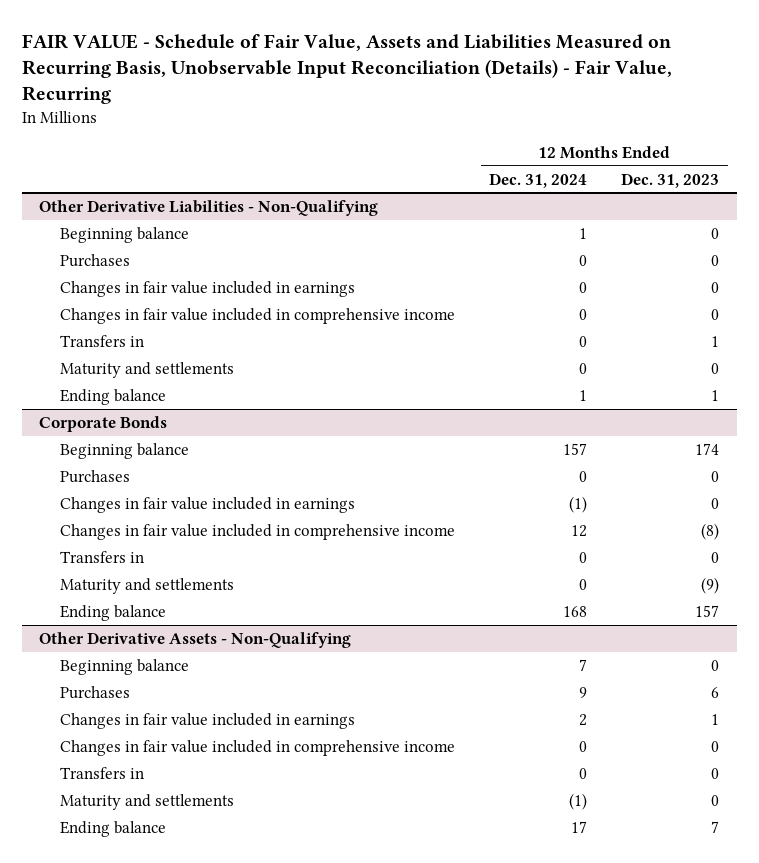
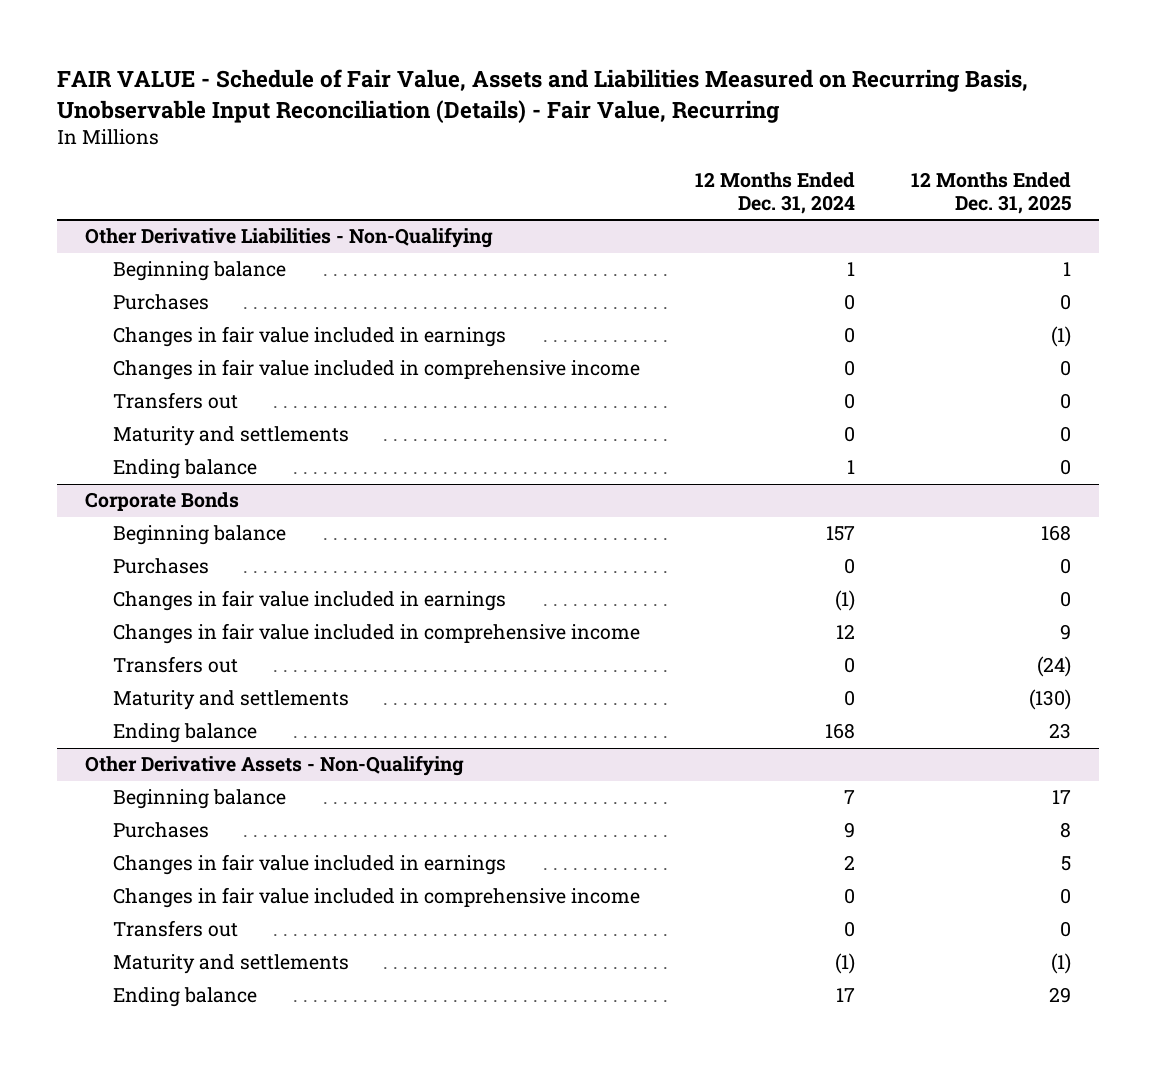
- | 12 Months Ended Dec. 31, 2024 | 12 Months Ended Dec. 31, 2023
+ | 12 Months Ended Dec. 31, 2024 | 12 Months Ended Dec. 31, 2025
@ Other Derivative Liabilities - Non-Qualifying
- Transfers in | 0 | 1
+ Transfers out | 0 | 0
@ Corporate Bonds
- Transfers in | 0 | 0
+ Transfers out | 0 | (24)
@ Other Derivative Assets - Non-Qualifying
- Transfers in | 0 | 0
+ Transfers out | 0 | 0

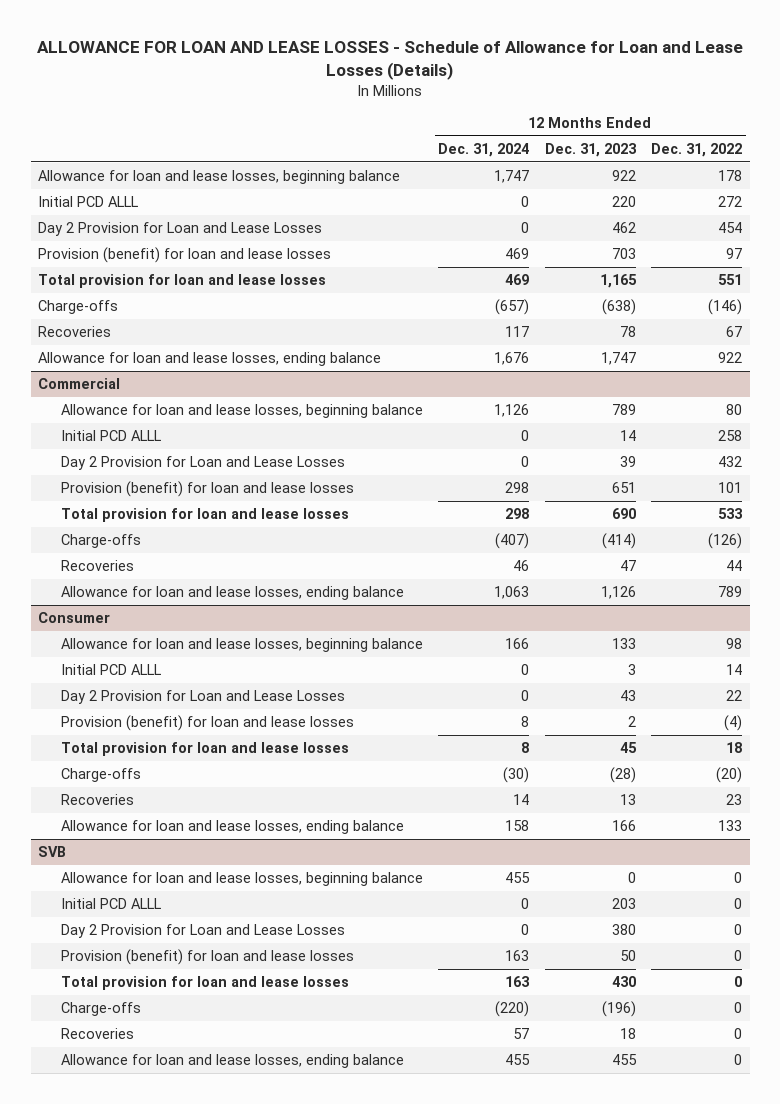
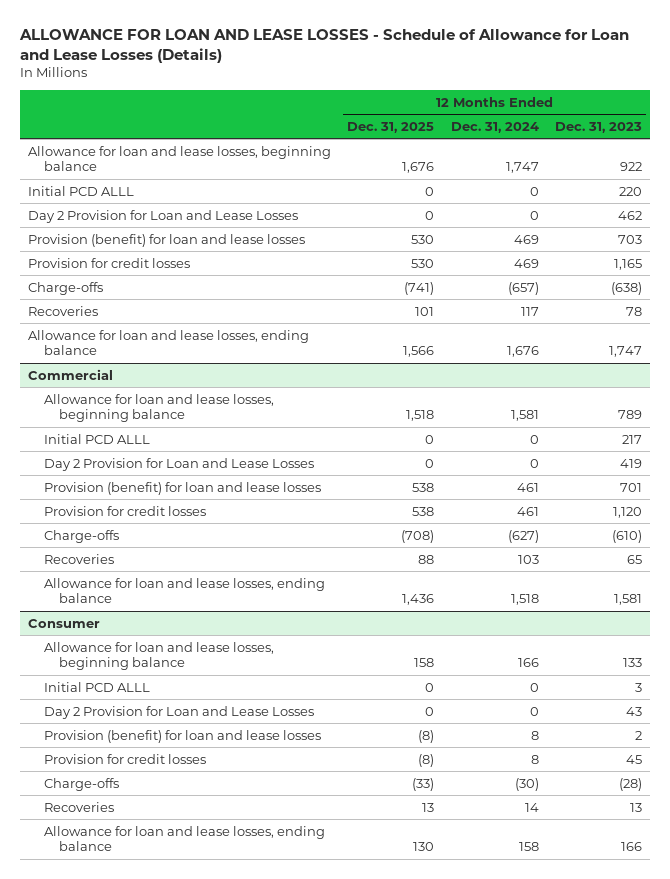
- | 12 Months Ended Dec. 31, 2024 | 12 Months Ended Dec. 31, 2023 | 12 Months Ended Dec. 31, 2022
+ | 12 Months Ended Dec. 31, 2025 | 12 Months Ended Dec. 31, 2024 | 12 Months Ended Dec. 31, 2023
- Total provision for loan and lease losses | 469 | 1,165 | 551
+ Provision for credit losses | 530 | 469 | 1,165
@ Commercial
- Allowance for loan and lease losses, beginning balance | 1,126 | 789 | 80
- Initial PCD ALLL | 0 | 14 | 258
- Day 2 Provision for Loan and Lease Losses | 0 | 39 | 432
- Provision (benefit) for loan and lease losses | 298 | 651 | 101
- Total provision for loan and lease losses | 298 | 690 | 533
- Charge-offs | (407) | (414) | (126)
- Recoveries | 46 | 47 | 44
- Allowance for loan and lease losses, ending balance | 1,063 | 1,126 | 789
+ Allowance for loan and lease losses, beginning balance | 1,518 | 1,581 | 789
+ Initial PCD ALLL | 0 | 0 | 217
+ Day 2 Provision for Loan and Lease Losses | 0 | 0 | 419
+ Provision (benefit) for loan and lease losses | 538 | 461 | 701
+ Provision for credit losses | 538 | 461 | 1,120
+ Charge-offs | (708) | (627) | (610)
+ Recoveries | 88 | 103 | 65
+ Allowance for loan and lease losses, ending balance | 1,436 | 1,518 | 1,581
@ Consumer
- Total provision for loan and lease losses | 8 | 45 | 18
+ Provision for credit losses | (8) | 8 | 45
- SVB
- Allowance for loan and lease losses, beginning balance | 455 | 0 | 0
- Initial PCD ALLL | 0 | 203 | 0
- Day 2 Provision for Loan and Lease Losses | 0 | 380 | 0
- Provision (benefit) for loan and lease losses | 163 | 50 | 0
- Total provision for loan and lease losses | 163 | 430 | 0
- Charge-offs | (220) | (196) | 0
- Recoveries | 57 | 18 | 0
- Allowance for loan and lease losses, ending balance | 455 | 455 | 0

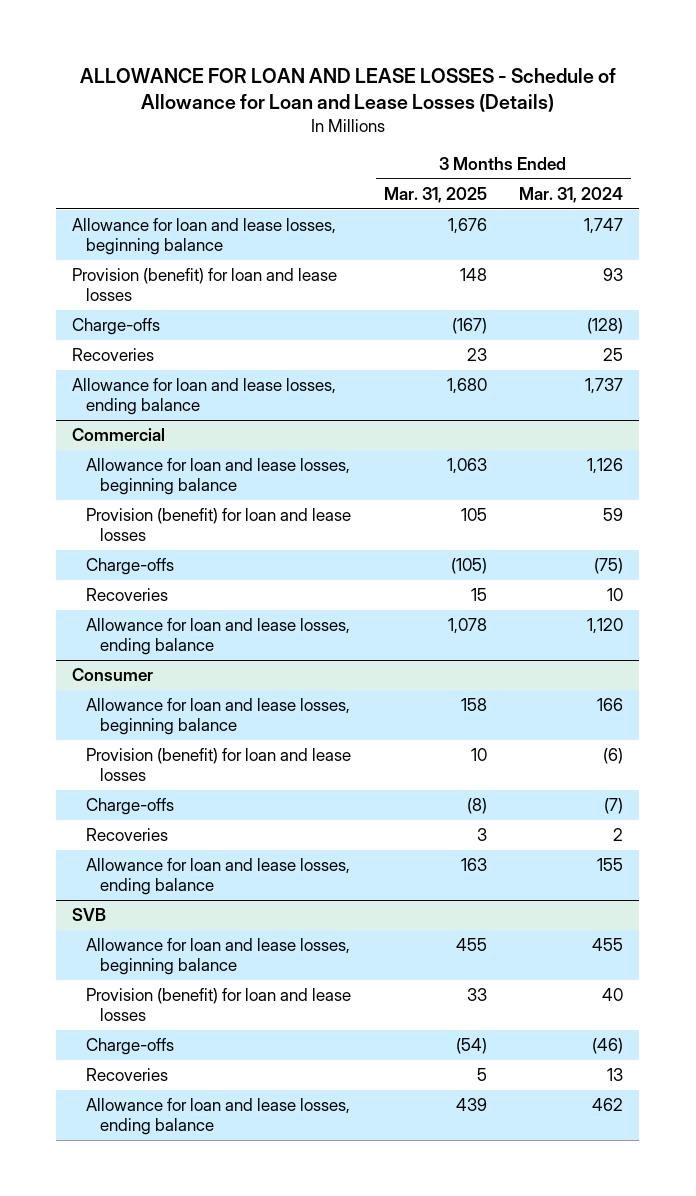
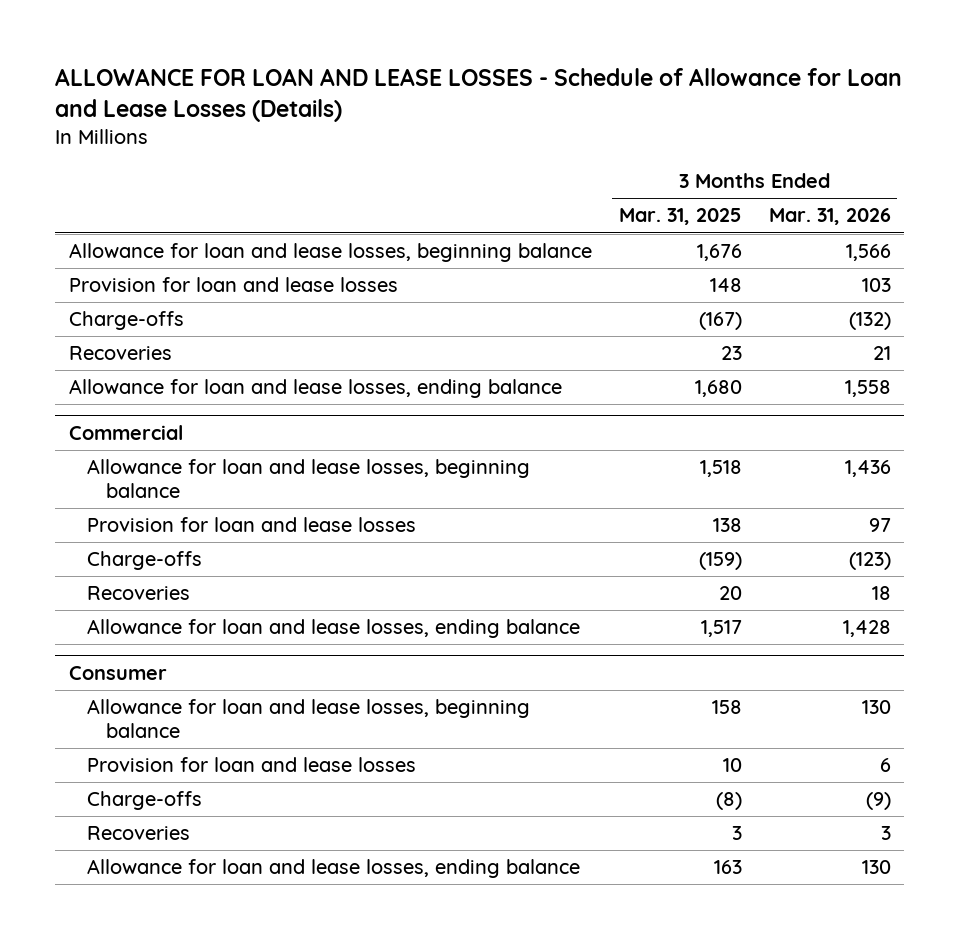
- | 3 Months Ended Mar. 31, 2025 | 3 Months Ended Mar. 31, 2024
+ | 3 Months Ended Mar. 31, 2025 | 3 Months Ended Mar. 31, 2026
- Provision (benefit) for loan and lease losses | 148 | 93
+ Provision for loan and lease losses | 148 | 103
@ Commercial
- Allowance for loan and lease losses, beginning balance | 1,063 | 1,126
- Provision (benefit) for loan and lease losses | 105 | 59
- Charge-offs | (105) | (75)
- Recoveries | 15 | 10
- Allowance for loan and lease losses, ending balance | 1,078 | 1,120
+ Allowance for loan and lease losses, beginning balance | 1,518 | 1,436
+ Provision for loan and lease losses | 138 | 97
+ Charge-offs | (159) | (123)
+ Recoveries | 20 | 18
+ Allowance for loan and lease losses, ending balance | 1,517 | 1,428
@ Consumer
- Provision (benefit) for loan and lease losses | 10 | (6)
+ Provision for loan and lease losses | 10 | 6
- SVB
- Allowance for loan and lease losses, beginning balance | 455 | 455
- Provision (benefit) for loan and lease losses | 33 | 40
- Charge-offs | (54) | (46)
- Recoveries | 5 | 13
- Allowance for loan and lease losses, ending balance | 439 | 462

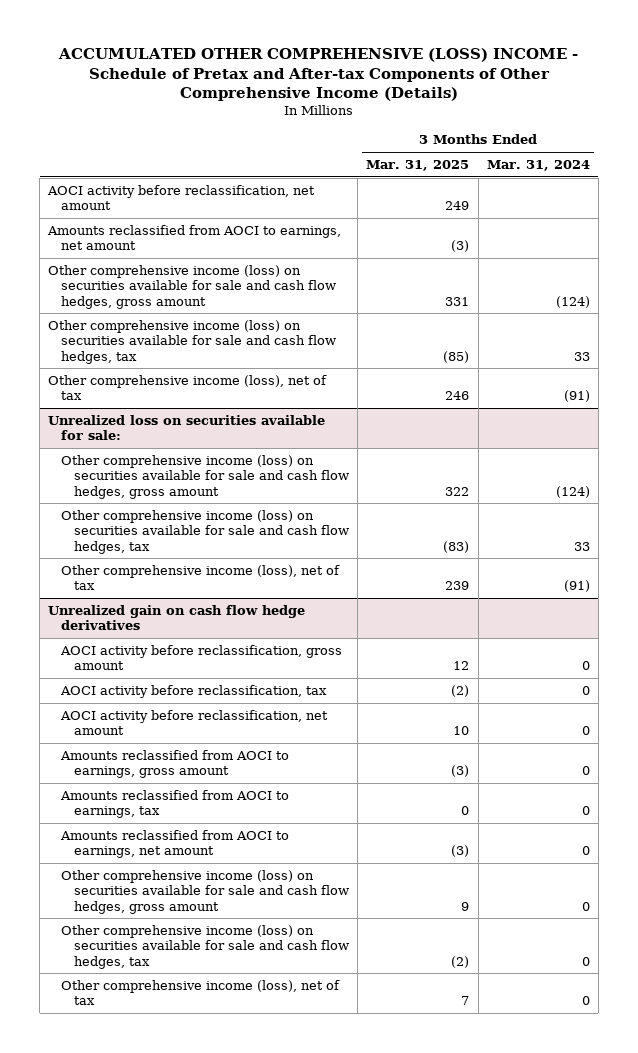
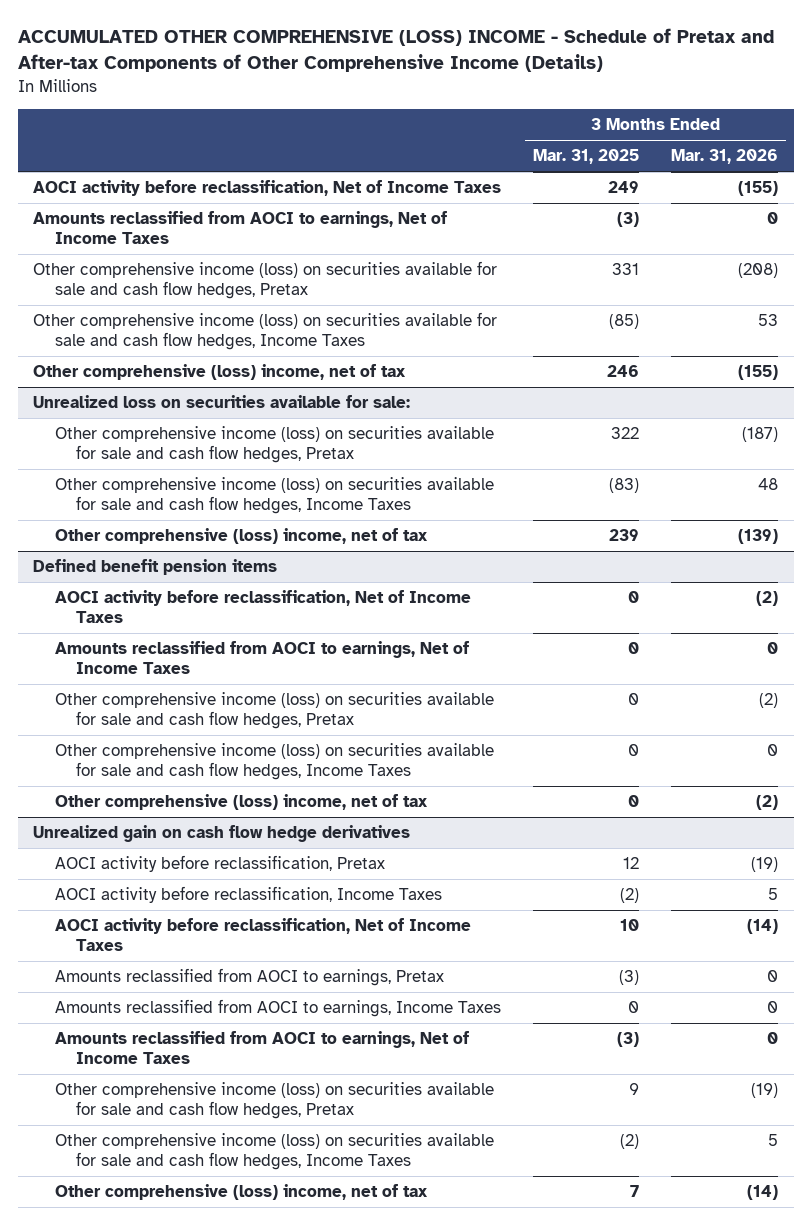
- | 3 Months Ended Mar. 31, 2025 | 3 Months Ended Mar. 31, 2024
+ | 3 Months Ended Mar. 31, 2025 | 3 Months Ended Mar. 31, 2026
- AOCI activity before reclassification, net amount | 249 |
- Amounts reclassified from AOCI to earnings, net amount | (3) |
- Other comprehensive income (loss) on securities available for sale and cash flow hedges, gross amount | 331 | (124)
- Other comprehensive income (loss) on securities available for sale and cash flow hedges, tax | (85) | 33
- Other comprehensive income (loss), net of tax | 246 | (91)
+ AOCI activity before reclassification, Net of Income Taxes | 249 | (155)
+ Amounts reclassified from AOCI to earnings, Net of Income Taxes | (3) | 0
+ Other comprehensive income (loss) on securities available for sale and cash flow hedges, Pretax | 331 | (208)
+ Other comprehensive income (loss) on securities available for sale and cash flow hedges, Income Taxes | (85) | 53
+ Other comprehensive (loss) income, net of tax | 246 | (155)
@ Unrealized loss on securities available for sale:
- Other comprehensive income (loss) on securities available for sale and cash flow hedges, gross amount | 322 | (124)
- Other comprehensive income (loss) on securities available for sale and cash flow hedges, tax | (83) | 33
- Other comprehensive income (loss), net of tax | 239 | (91)
+ Other comprehensive income (loss) on securities available for sale and cash flow hedges, Pretax | 322 | (187)
+ Other comprehensive income (loss) on securities available for sale and cash flow hedges, Income Taxes | (83) | 48
+ Other comprehensive (loss) income, net of tax | 239 | (139)
+ Defined benefit pension items
+ AOCI activity before reclassification, Net of Income Taxes | 0 | (2)
+ Amounts reclassified from AOCI to earnings, Net of Income Taxes | 0 | 0
+ Other comprehensive income (loss) on securities available for sale and cash flow hedges, Pretax | 0 | (2)
+ Other comprehensive income (loss) on securities available for sale and cash flow hedges, Income Taxes | 0 | 0
+ Other comprehensive (loss) income, net of tax | 0 | (2)
@ Unrealized gain on cash flow hedge derivatives
- AOCI activity before reclassification, gross amount | 12 | 0
- AOCI activity before reclassification, tax | (2) | 0
- AOCI activity before reclassification, net amount | 10 | 0
- Amounts reclassified from AOCI to earnings, gross amount | (3) | 0
- Amounts reclassified from AOCI to earnings, tax | 0 | 0
- Amounts reclassified from AOCI to earnings, net amount | (3) | 0
- Other comprehensive income (loss) on securities available for sale and cash flow hedges, gross amount | 9 | 0
- Other comprehensive income (loss) on securities available for sale and cash flow hedges, tax | (2) | 0
- Other comprehensive income (loss), net of tax | 7 | 0
+ AOCI activity before reclassification, Pretax | 12 | (19)
+ AOCI activity before reclassification, Income Taxes | (2) | 5
+ AOCI activity before reclassification, Net of Income Taxes | 10 | (14)
+ Amounts reclassified from AOCI to earnings, Pretax | (3) | 0
+ Amounts reclassified from AOCI to earnings, Income Taxes | 0 | 0
+ Amounts reclassified from AOCI to earnings, Net of Income Taxes | (3) | 0
+ Other comprehensive income (loss) on securities available for sale and cash flow hedges, Pretax | 9 | (19)
+ Other comprehensive income (loss) on securities available for sale and cash flow hedges, Income Taxes | (2) | 5
+ Other comprehensive (loss) income, net of tax | 7 | (14)

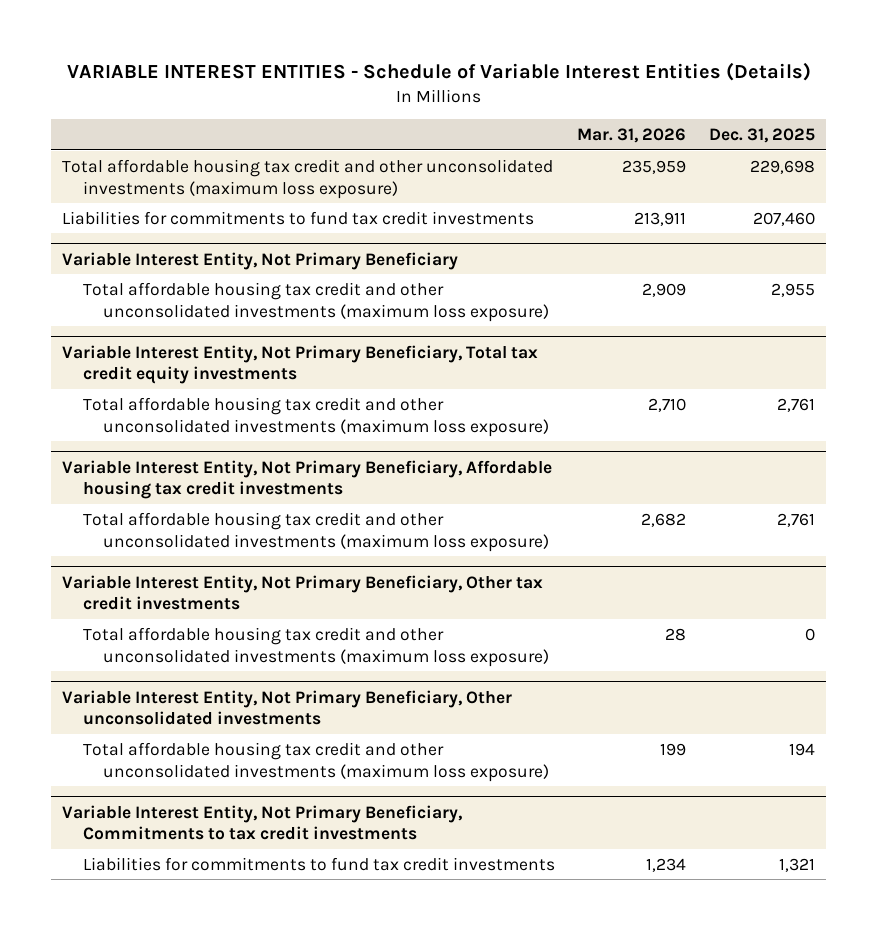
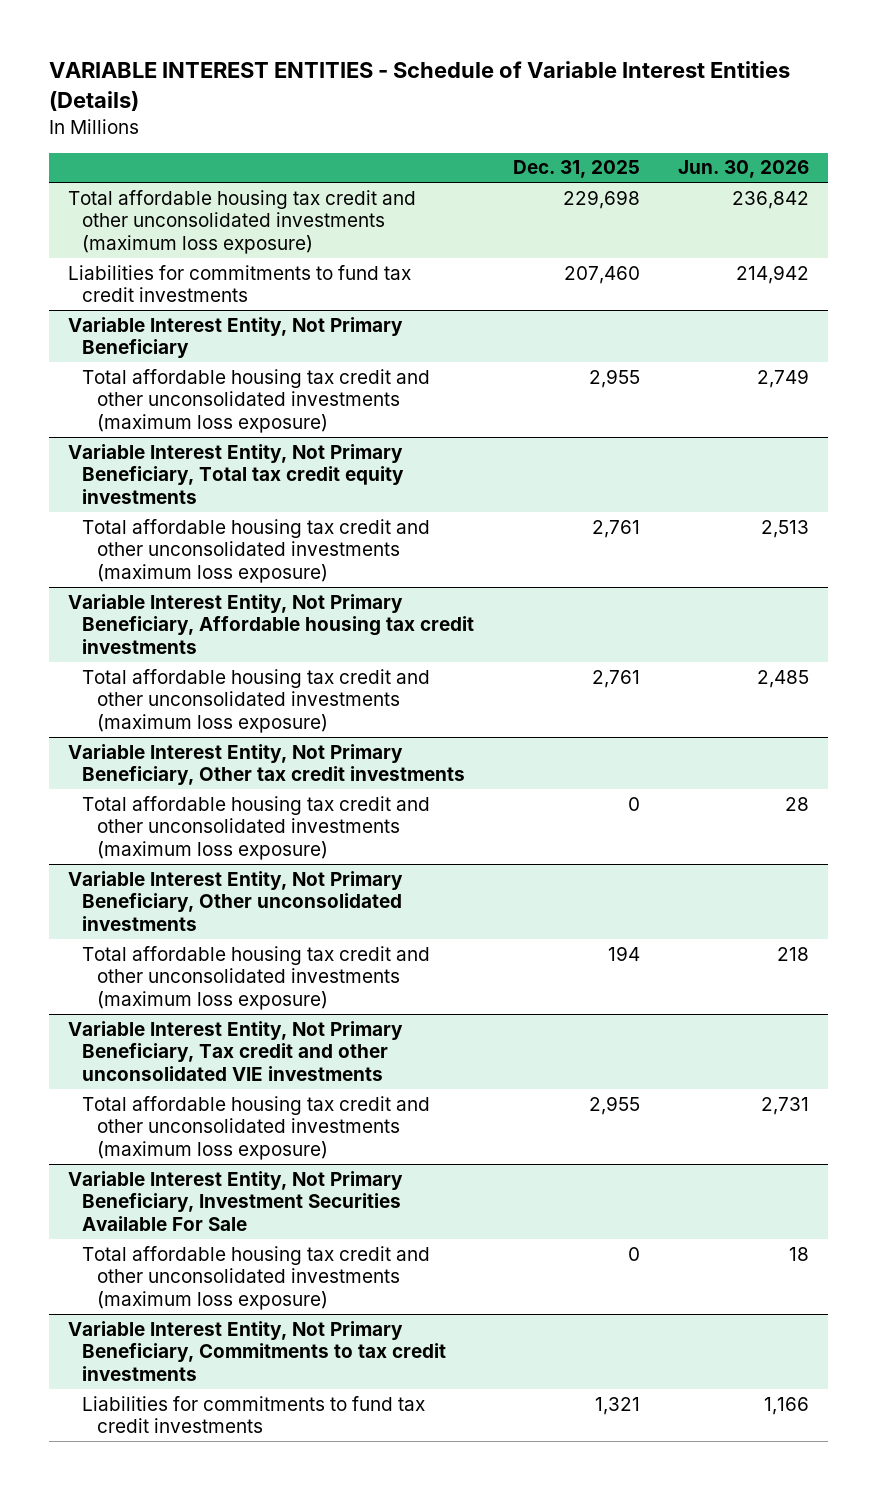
- | Mar. 31, 2026 | Dec. 31, 2025
+ | Dec. 31, 2025 | Jun. 30, 2026
+ Variable Interest Entity, Not Primary Beneficiary, Tax credit and other unconsolidated VIE investments
+ Total affordable housing tax credit and other unconsolidated investments (maximum loss exposure) | 2,955 | 2,731
+ Variable Interest Entity, Not Primary Beneficiary, Investment Securities Available For Sale
+ Total affordable housing tax credit and other unconsolidated investments (maximum loss exposure) | 0 | 18

